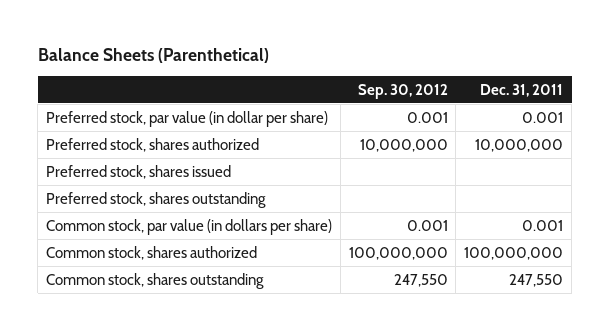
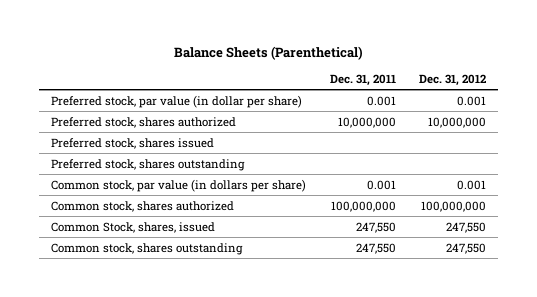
- | Sep. 30, 2012 | Dec. 31, 2011
+ | Dec. 31, 2011 | Dec. 31, 2012
+ Common Stock, shares, issued | 247,550 | 247,550

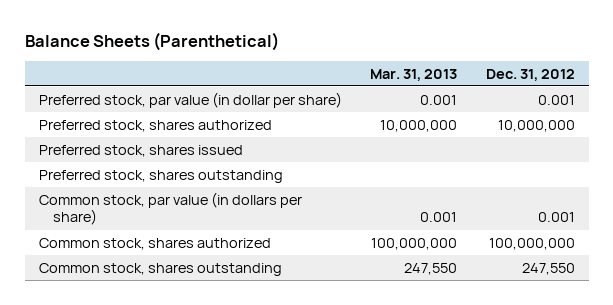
- | Dec. 31, 2011 | Dec. 31, 2012
+ | Mar. 31, 2013 | Dec. 31, 2012
- Common Stock, shares, issued | 247,550 | 247,550

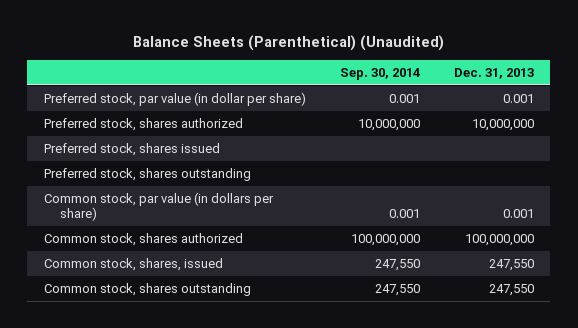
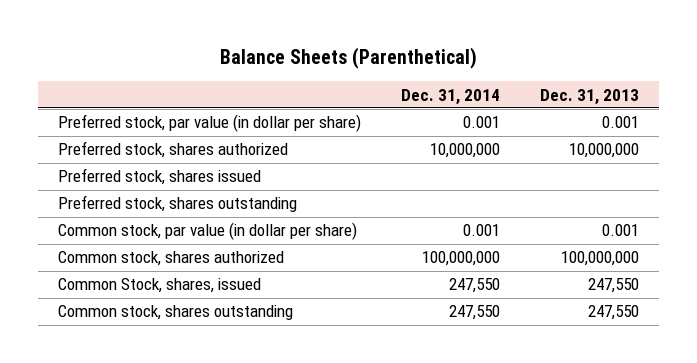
- Balance Sheets (Parenthetical) (Unaudited)
+ Balance Sheets (Parenthetical)
- | Sep. 30, 2014 | Dec. 31, 2013
+ | Dec. 31, 2014 | Dec. 31, 2013
- Common stock, par value (in dollars per share) | 0.001 | 0.001
+ Common stock, par value (in dollar per share) | 0.001 | 0.001
- Common stock, shares, issued | 247,550 | 247,550
+ Common Stock, shares, issued | 247,550 | 247,550

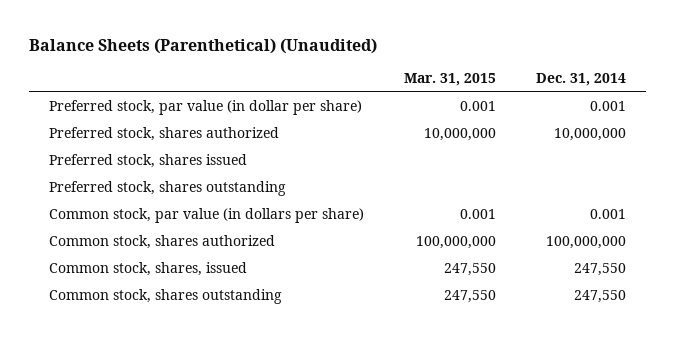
- Balance Sheets (Parenthetical)
+ Balance Sheets (Parenthetical) (Unaudited)
- | Dec. 31, 2014 | Dec. 31, 2013
+ | Mar. 31, 2015 | Dec. 31, 2014
- Common stock, par value (in dollar per share) | 0.001 | 0.001
+ Common stock, par value (in dollars per share) | 0.001 | 0.001
- Common Stock, shares, issued | 247,550 | 247,550
+ Common stock, shares, issued | 247,550 | 247,550

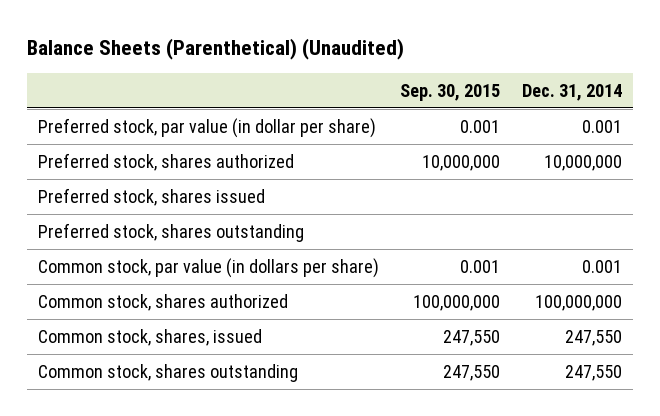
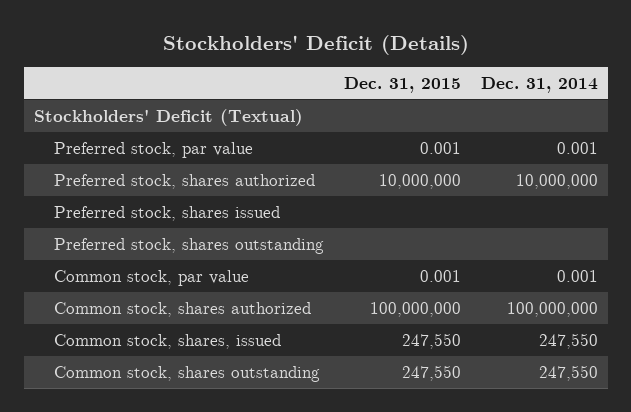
- Balance Sheets (Parenthetical) (Unaudited)
+ Stockholders' Deficit (Details)
- | Sep. 30, 2015 | Dec. 31, 2014
+ | Dec. 31, 2015 | Dec. 31, 2014
- Preferred stock, par value (in dollar per share) | 0.001 | 0.001
+ Stockholders' Deficit (Textual)
+ Preferred stock, par value | 0.001 | 0.001
- Common stock, par value (in dollars per share) | 0.001 | 0.001
+ Common stock, par value | 0.001 | 0.001

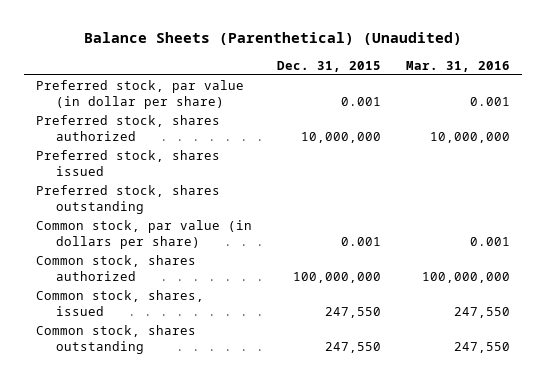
- Stockholders' Deficit (Details)
+ Balance Sheets (Parenthetical) (Unaudited)
- | Dec. 31, 2015 | Dec. 31, 2014
+ | Dec. 31, 2015 | Mar. 31, 2016
- Stockholders' Deficit (Textual)
- Preferred stock, par value | 0.001 | 0.001
+ Preferred stock, par value (in dollar per share) | 0.001 | 0.001
- Common stock, par value | 0.001 | 0.001
+ Common stock, par value (in dollars per share) | 0.001 | 0.001

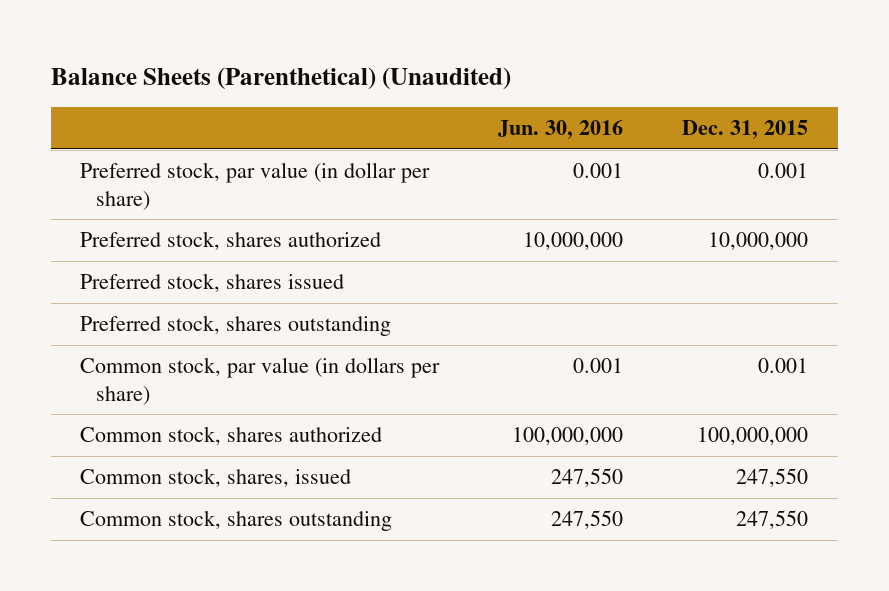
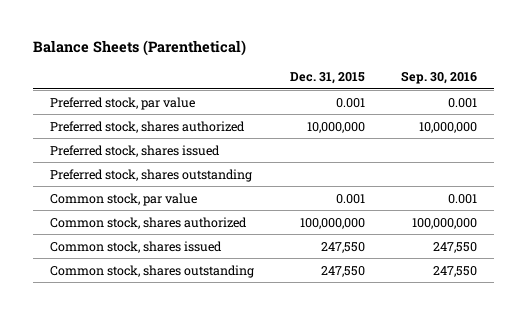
- Balance Sheets (Parenthetical) (Unaudited)
+ Balance Sheets (Parenthetical)
- | Jun. 30, 2016 | Dec. 31, 2015
+ | Dec. 31, 2015 | Sep. 30, 2016
- Preferred stock, par value (in dollar per share) | 0.001 | 0.001
+ Preferred stock, par value | 0.001 | 0.001
- Common stock, par value (in dollars per share) | 0.001 | 0.001
+ Common stock, par value | 0.001 | 0.001
- Common stock, shares, issued | 247,550 | 247,550
+ Common stock, shares issued | 247,550 | 247,550

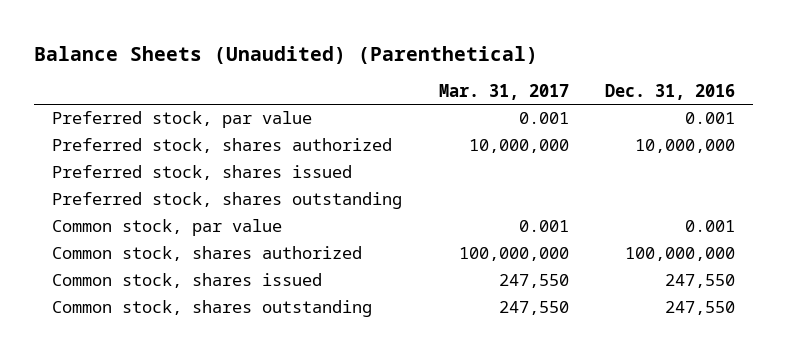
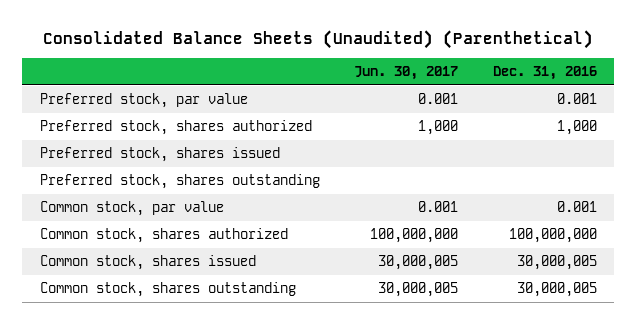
- Balance Sheets (Unaudited) (Parenthetical)
+ Consolidated Balance Sheets (Unaudited) (Parenthetical)
- | Mar. 31, 2017 | Dec. 31, 2016
+ | Jun. 30, 2017 | Dec. 31, 2016
- Preferred stock, shares authorized | 10,000,000 | 10,000,000
+ Preferred stock, shares authorized | 1,000 | 1,000
- Common stock, shares issued | 247,550 | 247,550
- Common stock, shares outstanding | 247,550 | 247,550
+ Common stock, shares issued | 30,000,005 | 30,000,005
+ Common stock, shares outstanding | 30,000,005 | 30,000,005

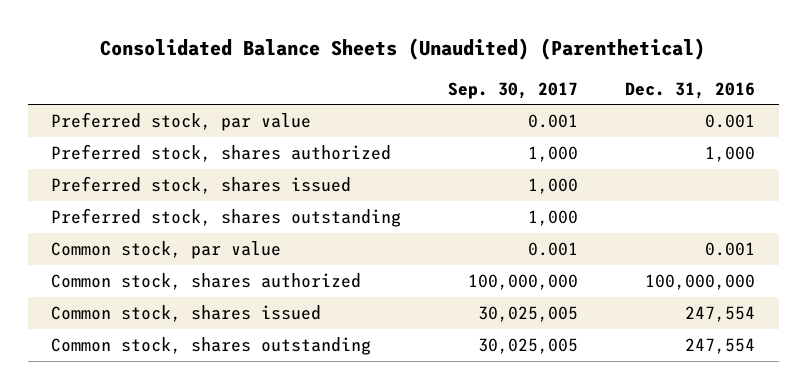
- | Jun. 30, 2017 | Dec. 31, 2016
+ | Sep. 30, 2017 | Dec. 31, 2016
- Common stock, shares issued | 30,000,005 | 30,000,005
- Common stock, shares outstanding | 30,000,005 | 30,000,005
+ Common stock, shares issued | 30,025,005 | 247,554
+ Common stock, shares outstanding | 30,025,005 | 247,554

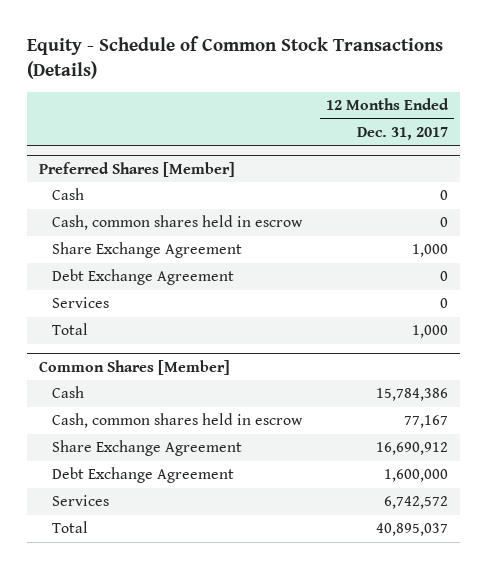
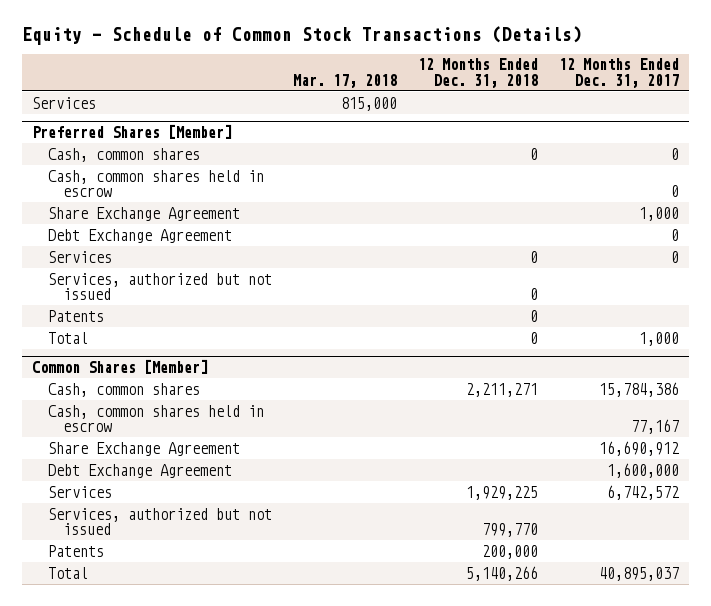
- | 12 Months Ended Dec. 31, 2017
+ | Mar. 17, 2018 | 12 Months Ended Dec. 31, 2018 | 12 Months Ended Dec. 31, 2017
+ Services | 815,000 | |
@ Preferred Shares [Member]
- Cash | 0
+ Cash, common shares | | 0 | 0
+ Services, authorized but not issued | | 0 |
+ Patents | | 0 |
@ Common Shares [Member]
- Cash | 15,784,386
+ Cash, common shares | | 2,211,271 | 15,784,386
+ Services, authorized but not issued | | 799,770 |
+ Patents | | 200,000 |

